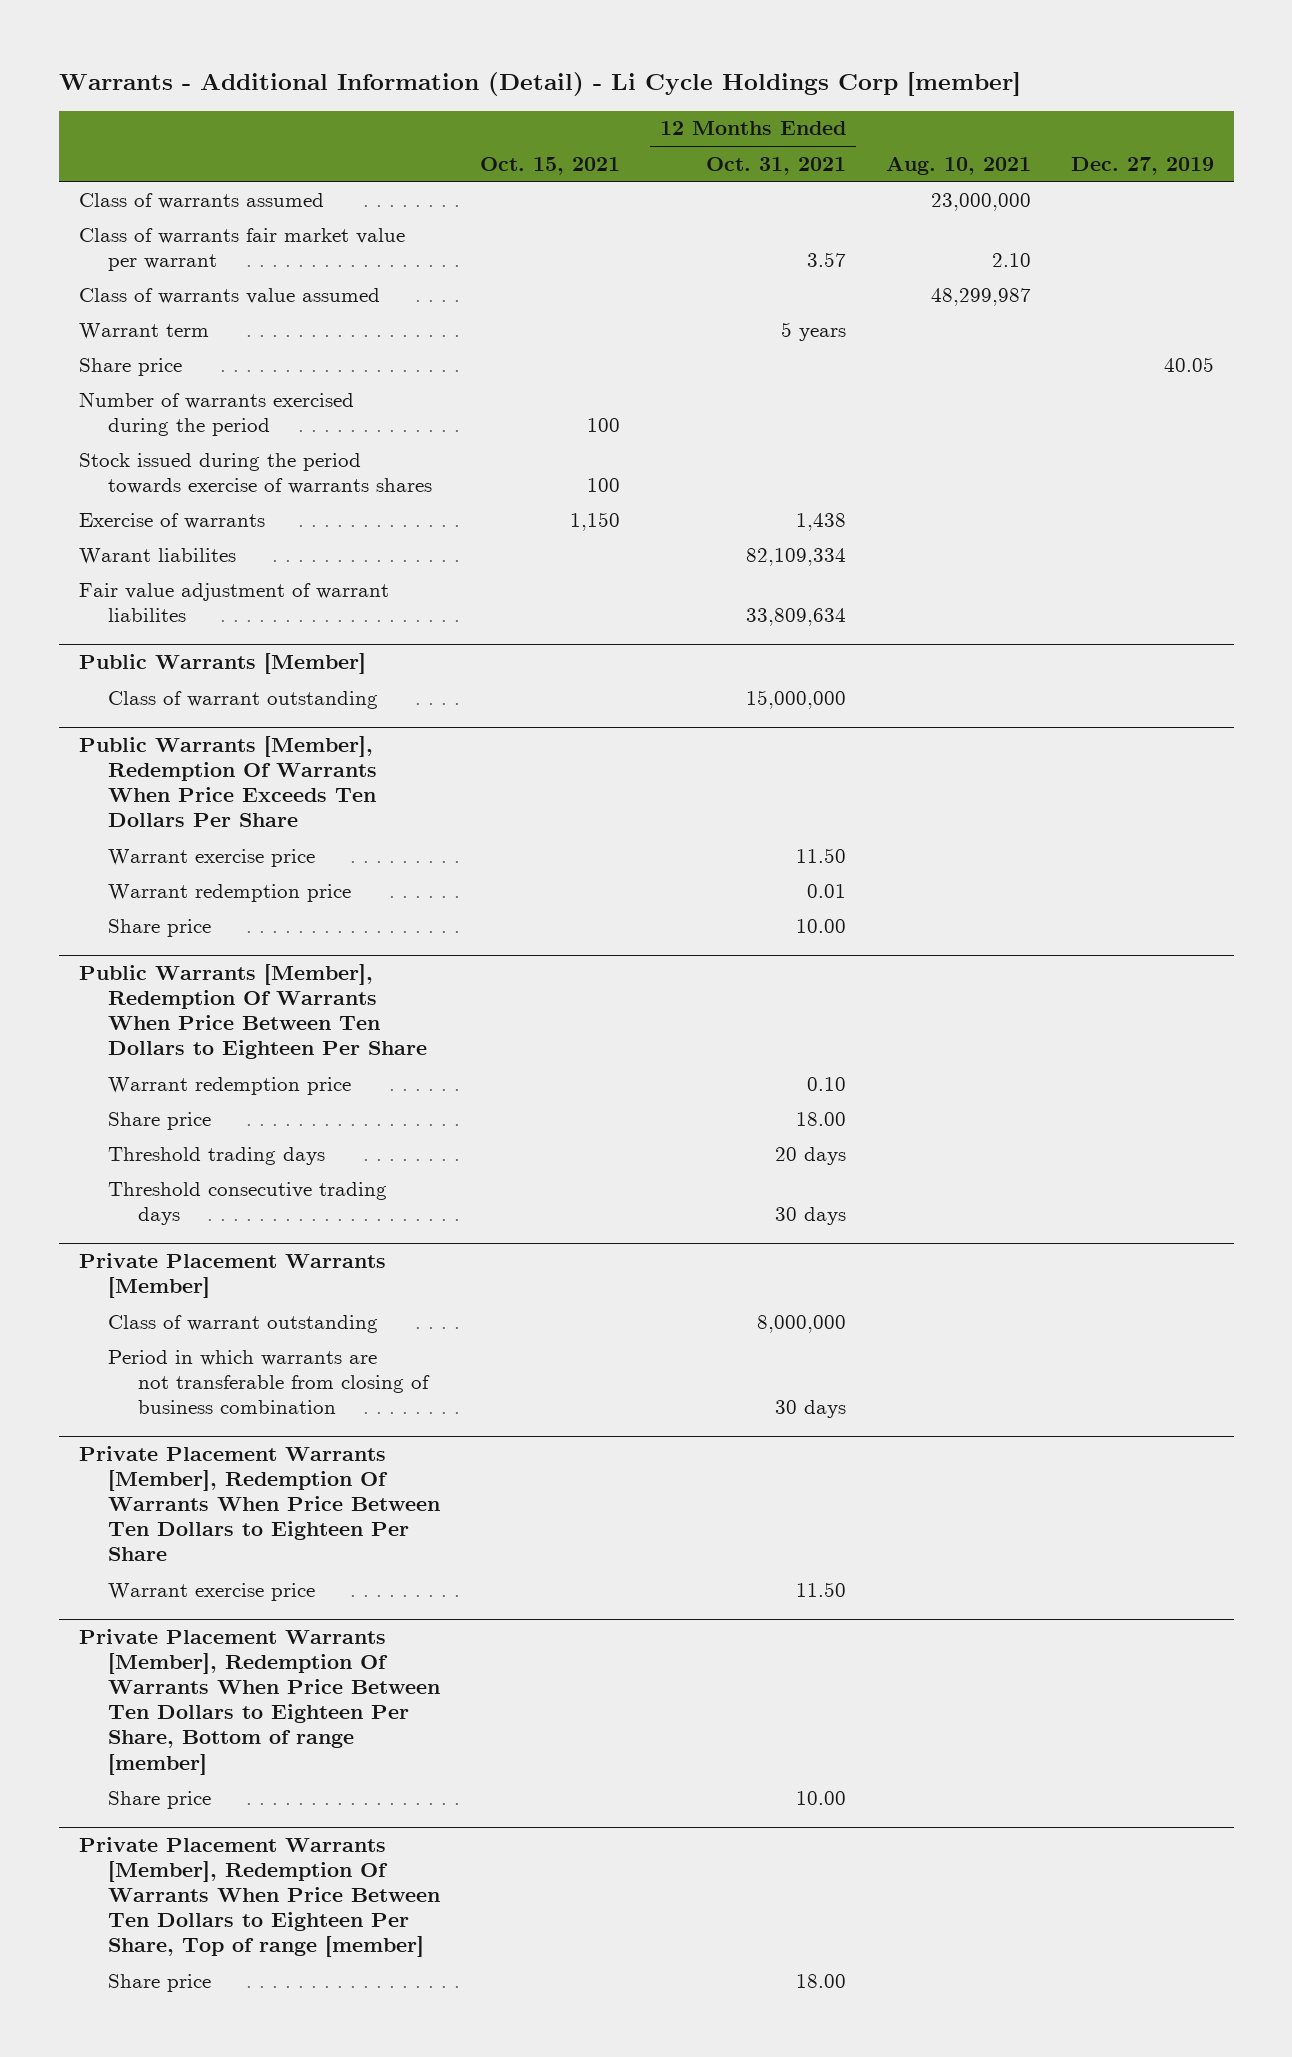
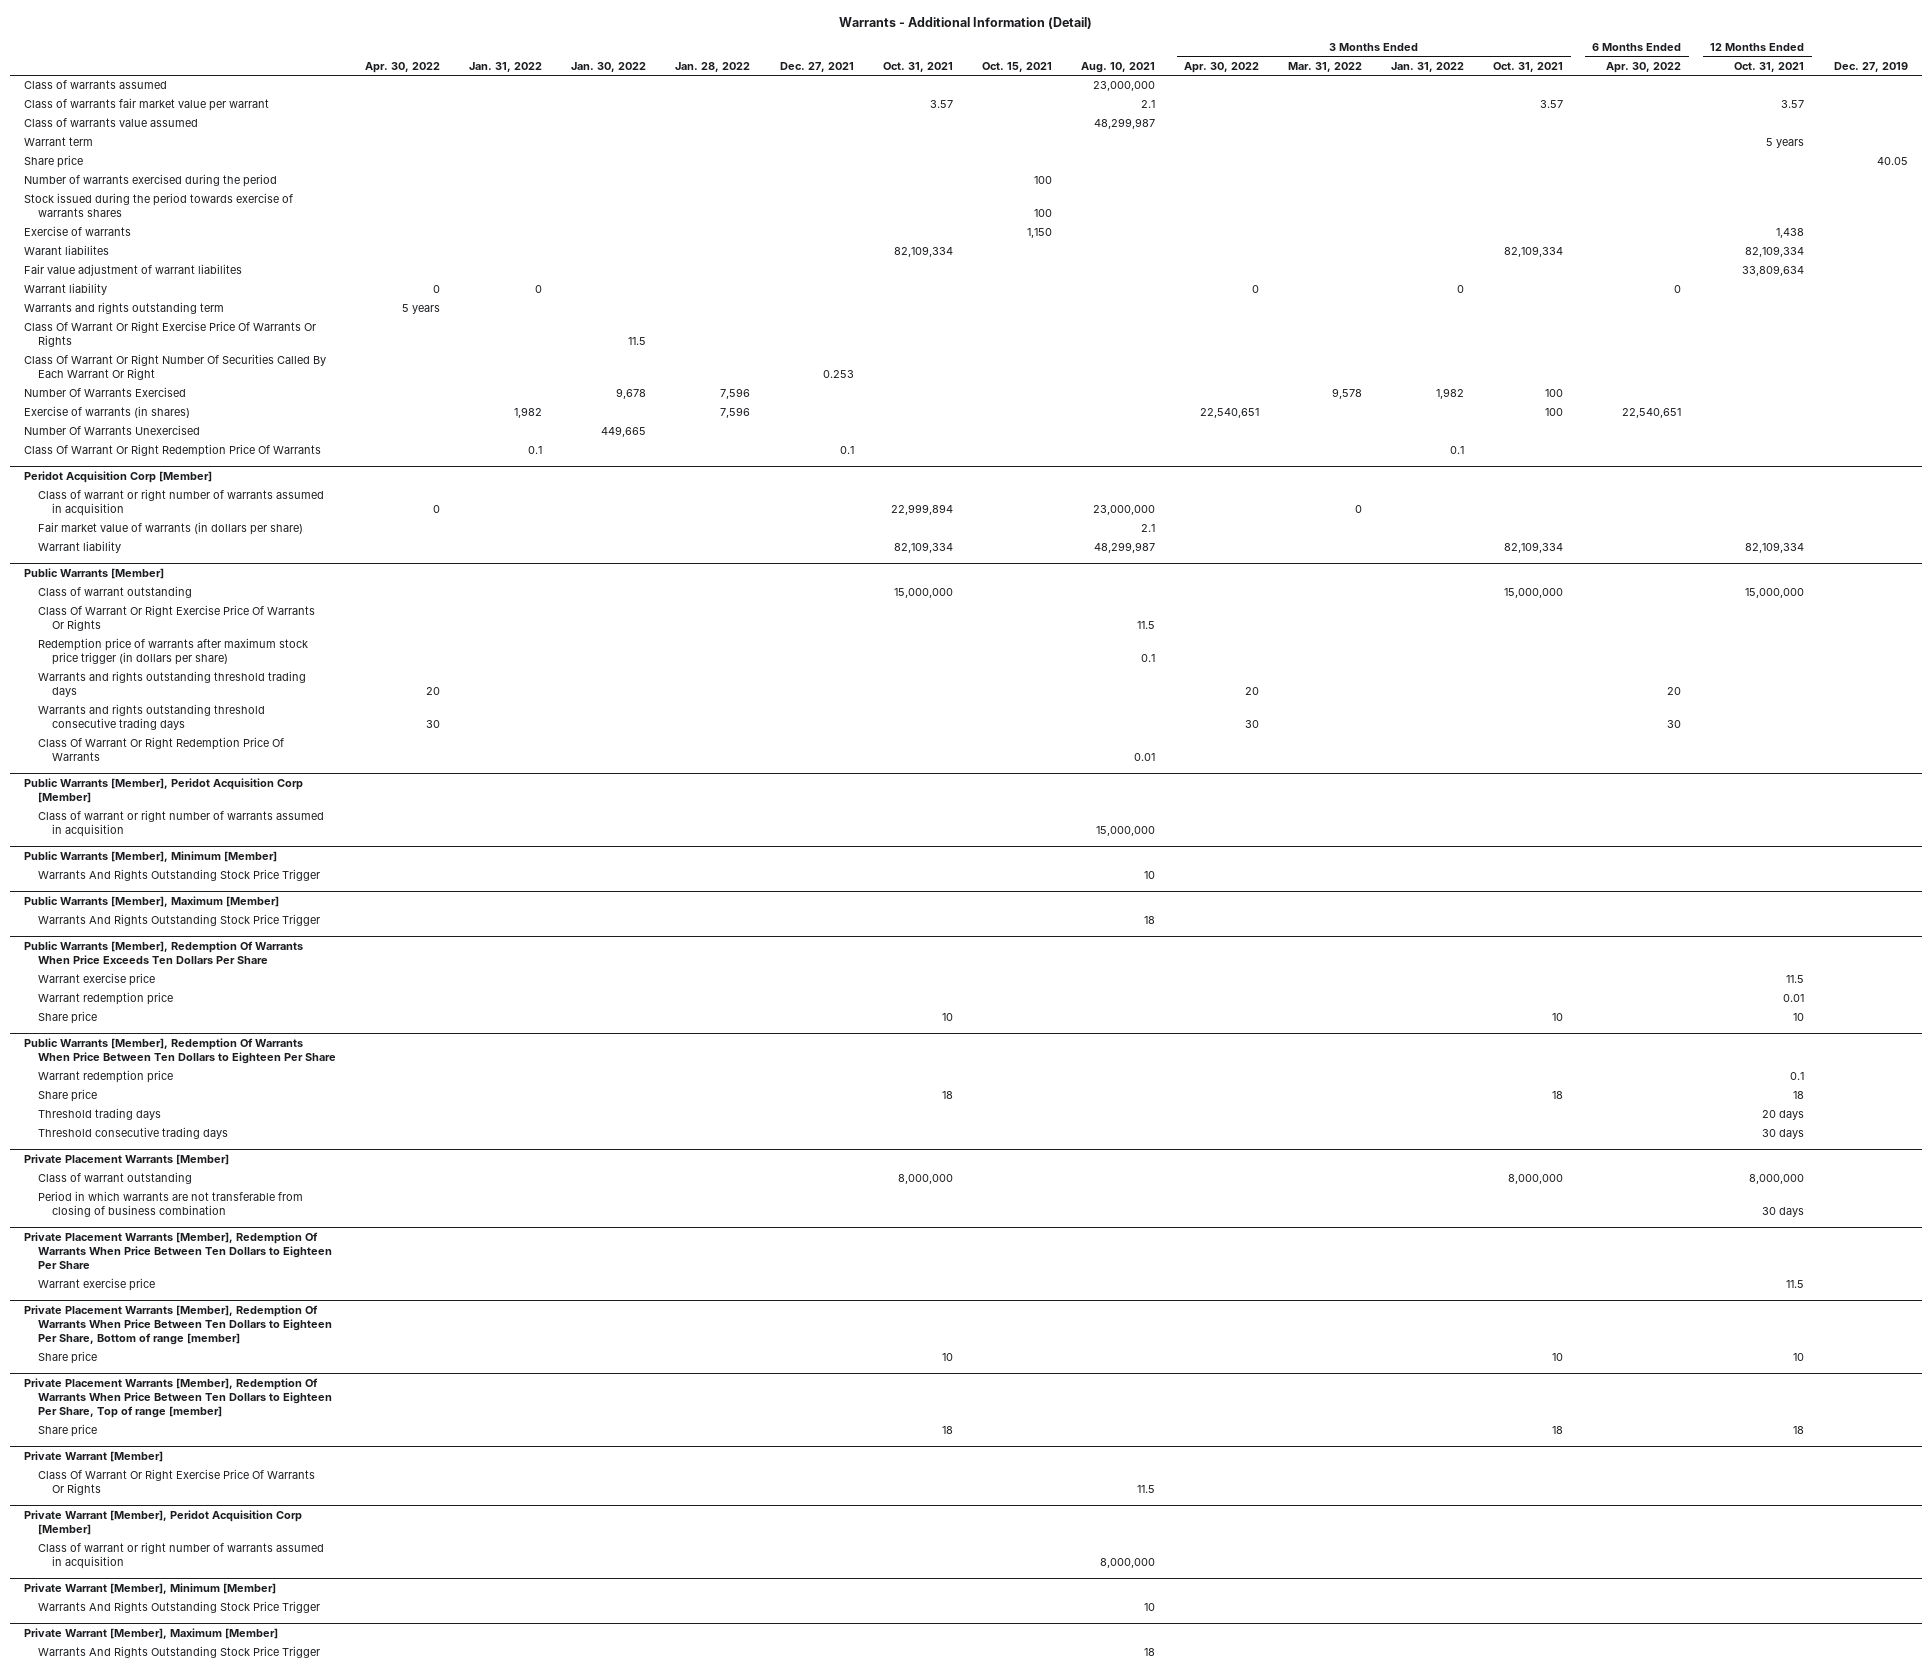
- Warrants - Additional Information (Detail) - Li Cycle Holdings Corp [member]
+ Warrants - Additional Information (Detail)
- | Oct. 15, 2021 | 12 Months Ended Oct. 31, 2021 | Aug. 10, 2021 | Dec. 27, 2019
+ | Apr. 30, 2022 | Jan. 31, 2022 | Jan. 30, 2022 | Jan. 28, 2022 | Dec. 27, 2021 | Oct. 31, 2021 | Oct. 15, 2021 | Aug. 10, 2021 | 3 Months Ended Apr. 30, 2022 | 3 Months Ended Mar. 31, 2022 | 3 Months Ended Jan. 31, 2022 | 3 Months Ended Oct. 31, 2021 | 6 Months Ended Apr. 30, 2022 | 12 Months Ended Oct. 31, 2021 | Dec. 27, 2019
- Class of warrants fair market value per warrant | | 3.57 | 2.10 |
+ Class of warrants fair market value per warrant | | | | | | 3.57 | | 2.1 | | | | 3.57 | | 3.57 |
+ Warrant liability | 0 | 0 | | | | | | | 0 | | 0 | | 0 | |
+ Warrants and rights outstanding term | 5 years | | | | | | | | | | | | | |
+ Class Of Warrant Or Right Exercise Price Of Warrants Or Rights | | | 11.5 | | | | | | | | | | | |
+ Class Of Warrant Or Right Number Of Securities Called By Each Warrant Or Right | | | | | 0.253 | | | | | | | | | |
+ Number Of Warrants Exercised | | | 9,678 | 7,596 | | | | | | 9,578 | 1,982 | 100 | | |
+ Exercise of warrants (in shares) | | 1,982 | | 7,596 | | | | | 22,540,651 | | | 100 | 22,540,651 | |
+ Number Of Warrants Unexercised | | | 449,665 | | | | | | | | | | | |
+ Class Of Warrant Or Right Redemption Price Of Warrants | | 0.1 | | | 0.1 | | | | | | 0.1 | | | |
+ Peridot Acquisition Corp [Member]
+ Class of warrant or right number of warrants assumed in acquisition | 0 | | | | | 22,999,894 | | 23,000,000 | | 0 | | | | |
+ Fair market value of warrants (in dollars per share) | | | | | | | | 2.1 | | | | | | |
+ Warrant liability | | | | | | 82,109,334 | | 48,299,987 | | | | 82,109,334 | | 82,109,334 |
@ Public Warrants [Member]
+ Class Of Warrant Or Right Exercise Price Of Warrants Or Rights | | | | | | | | 11.5 | | | | | | |
+ Redemption price of warrants after maximum stock price trigger (in dollars per share) | | | | | | | | 0.1 | | | | | | |
+ Warrants and rights outstanding threshold trading days | 20 | | | | | | | | 20 | | | | 20 | |
+ Warrants and rights outstanding threshold consecutive trading days | 30 | | | | | | | | 30 | | | | 30 | |
+ Class Of Warrant Or Right Redemption Price Of Warrants | | | | | | | | 0.01 | | | | | | |
+ Public Warrants [Member], Peridot Acquisition Corp [Member]
+ Class of warrant or right number of warrants assumed in acquisition | | | | | | | | 15,000,000 | | | | | | |
+ Public Warrants [Member], Minimum [Member]
+ Warrants And Rights Outstanding Stock Price Trigger | | | | | | | | 10 | | | | | | |
+ Public Warrants [Member], Maximum [Member]
+ Warrants And Rights Outstanding Stock Price Trigger | | | | | | | | 18 | | | | | | |
@ Public Warrants [Member], Redemption Of Warrants When Price Exceeds Ten Dollars Per Share
- Warrant exercise price | | 11.50 | |
+ Warrant exercise price | | | | | | | | | | | | | | 11.5 |
- Share price | | 10.00 | |
+ Share price | | | | | | 10 | | | | | | 10 | | 10 |
@ Public Warrants [Member], Redemption Of Warrants When Price Between Ten Dollars to Eighteen Per Share
- Warrant redemption price | | 0.10 | |
- Share price | | 18.00 | |
+ Warrant redemption price | | | | | | | | | | | | | | 0.1 |
+ Share price | | | | | | 18 | | | | | | 18 | | 18 |
@ Private Placement Warrants [Member], Redemption Of Warrants When Price Between Ten Dollars to Eighteen Per Share
- Warrant exercise price | | 11.50 | |
+ Warrant exercise price | | | | | | | | | | | | | | 11.5 |
@ Private Placement Warrants [Member], Redemption Of Warrants When Price Between Ten Dollars to Eighteen Per Share, Bottom of range [member]
- Share price | | 10.00 | |
+ Share price | | | | | | 10 | | | | | | 10 | | 10 |
@ Private Placement Warrants [Member], Redemption Of Warrants When Price Between Ten Dollars to Eighteen Per Share, Top of range [member]
- Share price | | 18.00 | |
+ Share price | | | | | | 18 | | | | | | 18 | | 18 |
+ Private Warrant [Member]
+ Class Of Warrant Or Right Exercise Price Of Warrants Or Rights | | | | | | | | 11.5 | | | | | | |
+ Private Warrant [Member], Peridot Acquisition Corp [Member]
+ Class of warrant or right number of warrants assumed in acquisition | | | | | | | | 8,000,000 | | | | | | |
+ Private Warrant [Member], Minimum [Member]
+ Warrants And Rights Outstanding Stock Price Trigger | | | | | | | | 10 | | | | | | |
+ Private Warrant [Member], Maximum [Member]
+ Warrants And Rights Outstanding Stock Price Trigger | | | | | | | | 18 | | | | | | |

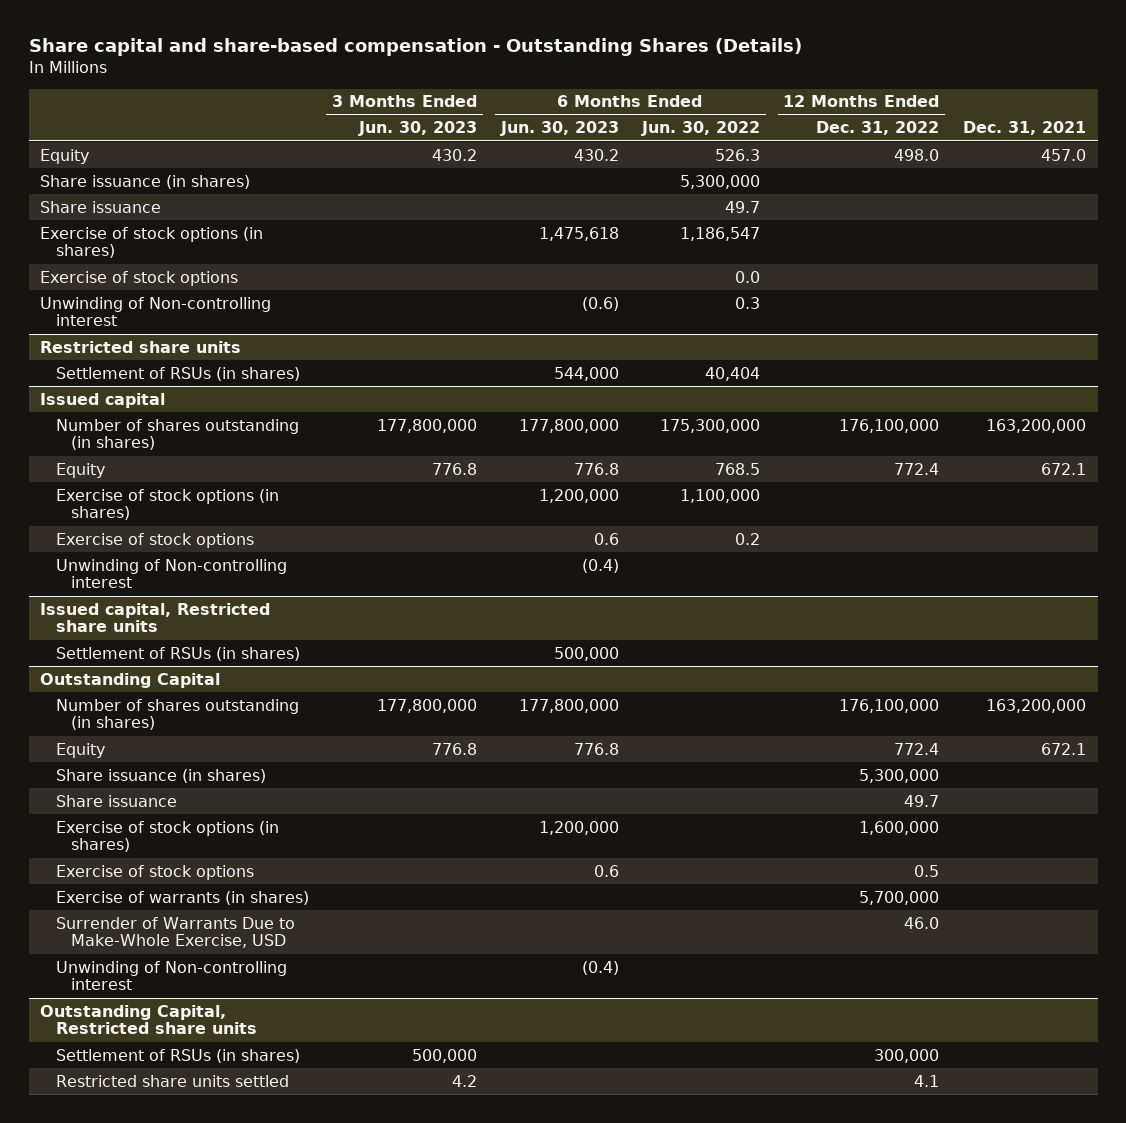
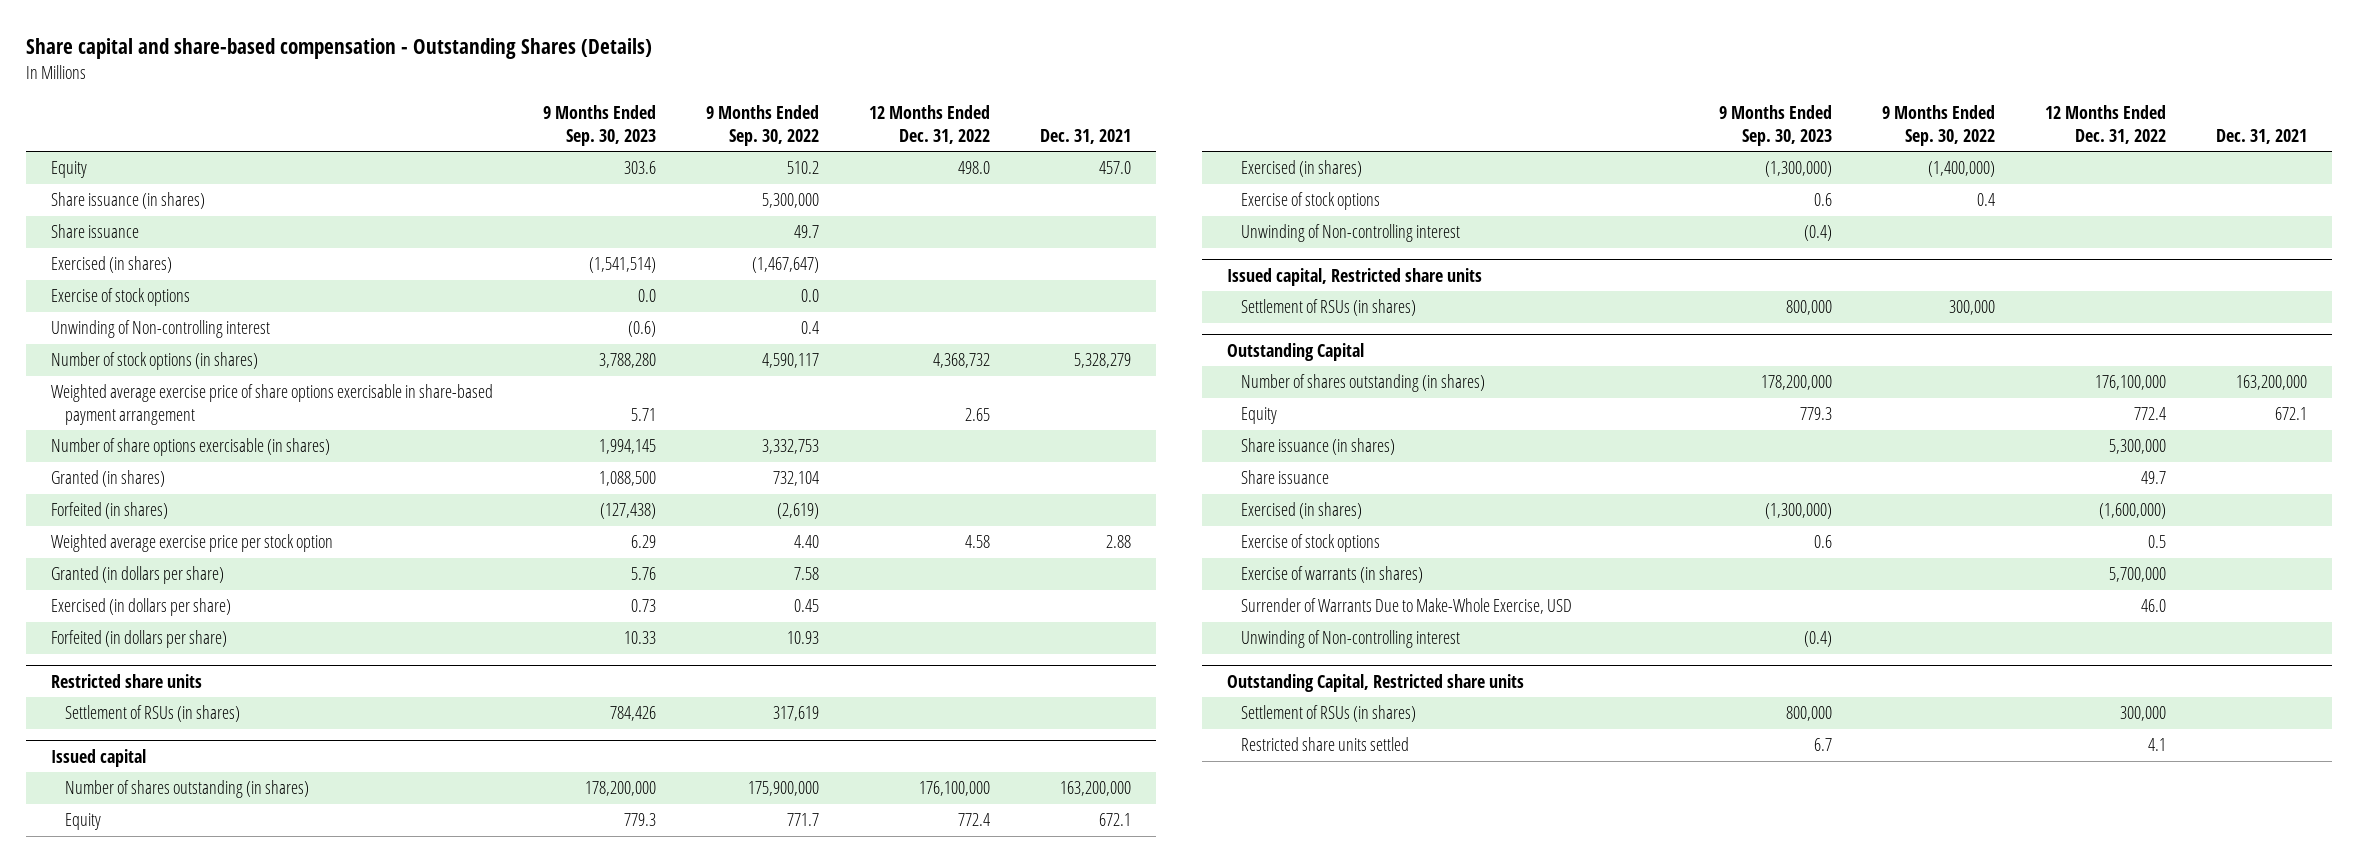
- | 3 Months Ended Jun. 30, 2023 | 6 Months Ended Jun. 30, 2023 | 6 Months Ended Jun. 30, 2022 | 12 Months Ended Dec. 31, 2022 | Dec. 31, 2021
+ | 9 Months Ended Sep. 30, 2023 | 9 Months Ended Sep. 30, 2022 | 12 Months Ended Dec. 31, 2022 | Dec. 31, 2021
- Exercise of stock options (in shares) | | 1,475,618 | 1,186,547 | |
+ Exercised (in shares) | (1,541,514) | (1,467,647) | |
+ Number of stock options (in shares) | 3,788,280 | 4,590,117 | 4,368,732 | 5,328,279
+ Weighted average exercise price of share options exercisable in share-based payment arrangement | 5.71 | | 2.65 |
+ Number of share options exercisable (in shares) | 1,994,145 | 3,332,753 | |
+ Granted (in shares) | 1,088,500 | 732,104 | |
+ Forfeited (in shares) | (127,438) | (2,619) | |
+ Weighted average exercise price per stock option | 6.29 | 4.40 | 4.58 | 2.88
+ Granted (in dollars per share) | 5.76 | 7.58 | |
+ Exercised (in dollars per share) | 0.73 | 0.45 | |
+ Forfeited (in dollars per share) | 10.33 | 10.93 | |
@ Issued capital
- Exercise of stock options (in shares) | | 1,200,000 | 1,100,000 | |
+ Exercised (in shares) | (1,300,000) | (1,400,000) | |
@ Outstanding Capital
- Exercise of stock options (in shares) | | 1,200,000 | | 1,600,000 |
+ Exercised (in shares) | (1,300,000) | | (1,600,000) |

